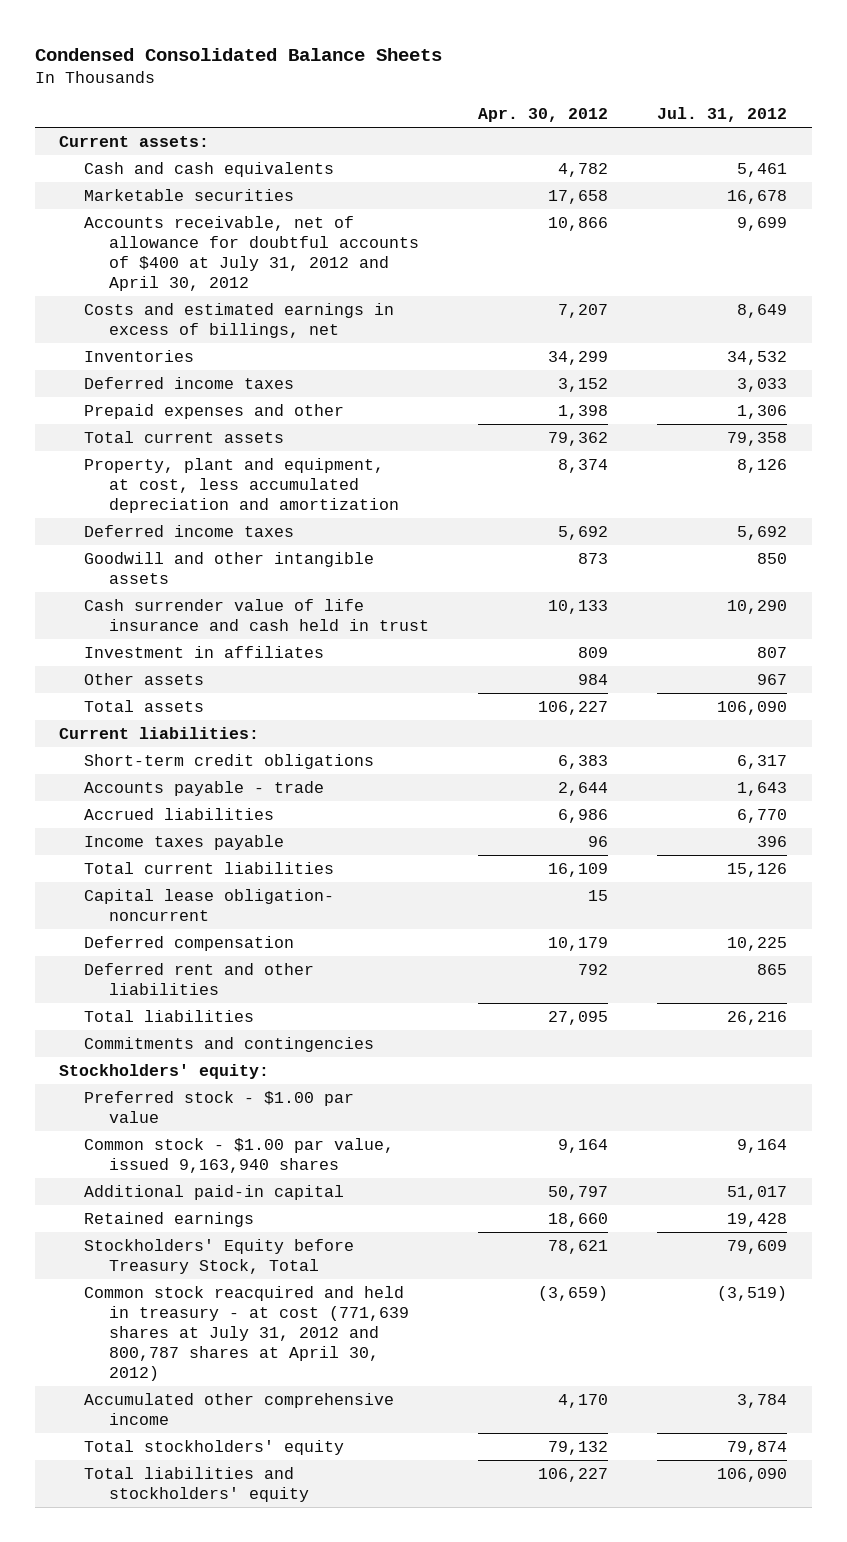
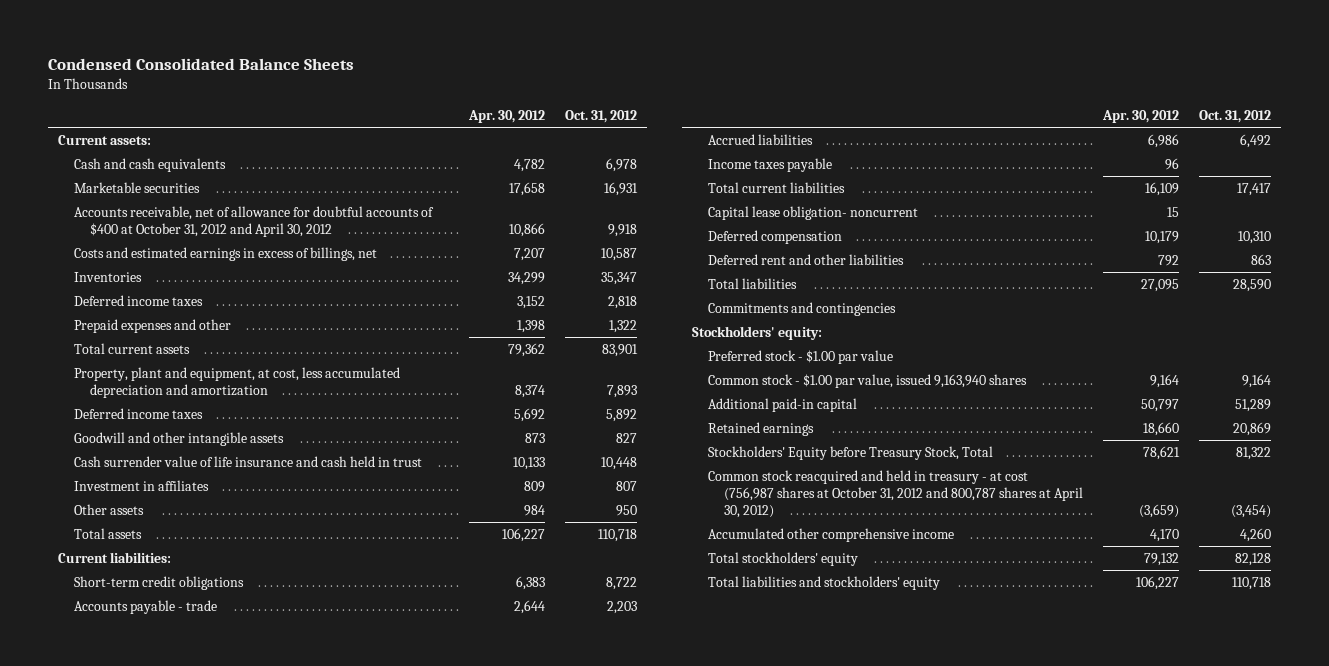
- | Apr. 30, 2012 | Jul. 31, 2012
+ | Apr. 30, 2012 | Oct. 31, 2012
- Accounts receivable, net of allowance for doubtful accounts of $400 at July 31, 2012 and April 30, 2012 | 10,866 | 9,699
+ Accounts receivable, net of allowance for doubtful accounts of $400 at October 31, 2012 and April 30, 2012 | 10,866 | 9,918
- Common stock reacquired and held in treasury - at cost (771,639 shares at July 31, 2012 and 800,787 shares at April 30, 2012) | (3,659) | (3,519)
+ Common stock reacquired and held in treasury - at cost (756,987 shares at October 31, 2012 and 800,787 shares at April 30, 2012) | (3,659) | (3,454)

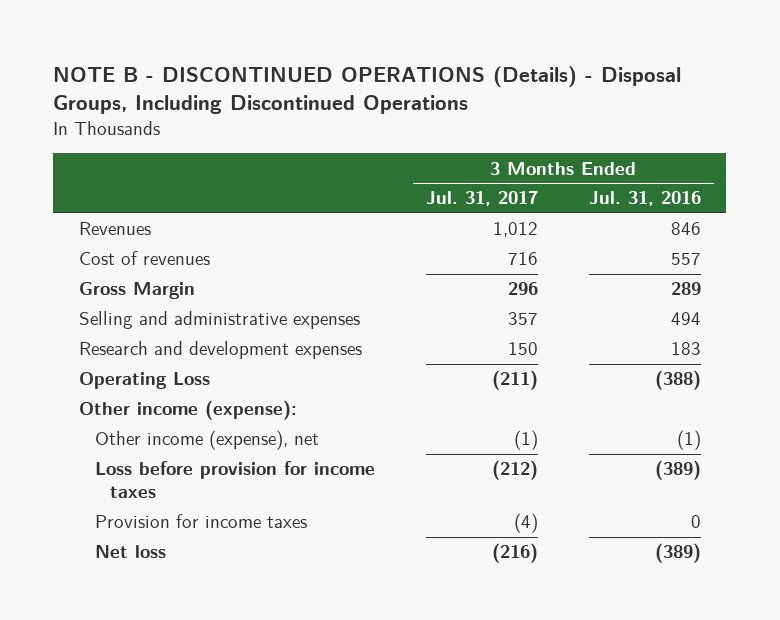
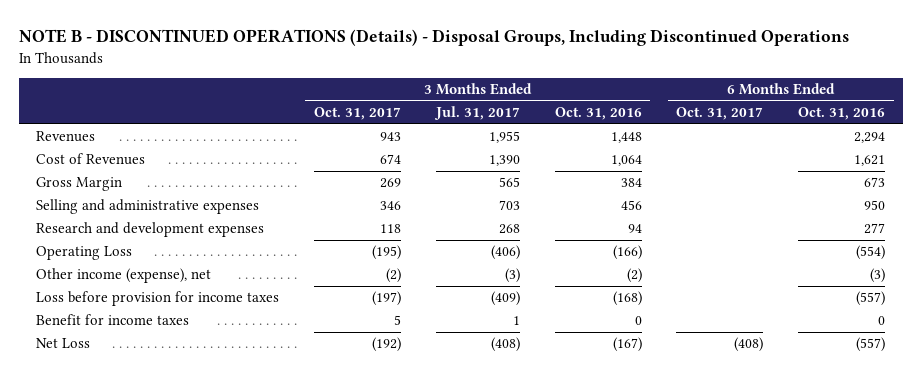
- | 3 Months Ended Jul. 31, 2017 | 3 Months Ended Jul. 31, 2016
+ | 3 Months Ended Oct. 31, 2017 | 3 Months Ended Jul. 31, 2017 | 3 Months Ended Oct. 31, 2016 | 6 Months Ended Oct. 31, 2017 | 6 Months Ended Oct. 31, 2016
- Revenues | 1,012 | 846
- Cost of revenues | 716 | 557
- Gross Margin | 296 | 289
- Selling and administrative expenses | 357 | 494
- Research and development expenses | 150 | 183
- Operating Loss | (211) | (388)
- Other income (expense):
- Other income (expense), net | (1) | (1)
- Loss before provision for income taxes | (212) | (389)
- Provision for income taxes | (4) | 0
- Net loss | (216) | (389)
+ Revenues | 943 | 1,955 | 1,448 | | 2,294
+ Cost of Revenues | 674 | 1,390 | 1,064 | | 1,621
+ Gross Margin | 269 | 565 | 384 | | 673
+ Selling and administrative expenses | 346 | 703 | 456 | | 950
+ Research and development expenses | 118 | 268 | 94 | | 277
+ Operating Loss | (195) | (406) | (166) | | (554)
+ Other income (expense), net | (2) | (3) | (2) | | (3)
+ Loss before provision for income taxes | (197) | (409) | (168) | | (557)
+ Benefit for income taxes | 5 | 1 | 0 | | 0
+ Net Loss | (192) | (408) | (167) | (408) | (557)

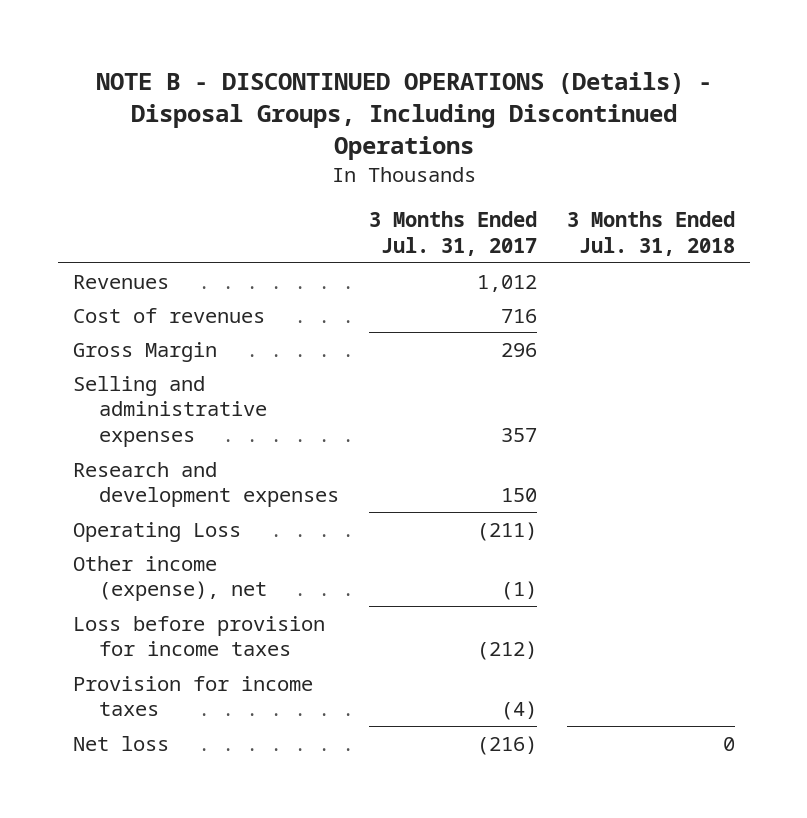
- | 3 Months Ended Oct. 31, 2017 | 3 Months Ended Jul. 31, 2017 | 3 Months Ended Oct. 31, 2016 | 6 Months Ended Oct. 31, 2017 | 6 Months Ended Oct. 31, 2016
+ | 3 Months Ended Jul. 31, 2017 | 3 Months Ended Jul. 31, 2018
- Revenues | 943 | 1,955 | 1,448 | | 2,294
- Cost of Revenues | 674 | 1,390 | 1,064 | | 1,621
- Gross Margin | 269 | 565 | 384 | | 673
- Selling and administrative expenses | 346 | 703 | 456 | | 950
- Research and development expenses | 118 | 268 | 94 | | 277
- Operating Loss | (195) | (406) | (166) | | (554)
- Other income (expense), net | (2) | (3) | (2) | | (3)
- Loss before provision for income taxes | (197) | (409) | (168) | | (557)
- Benefit for income taxes | 5 | 1 | 0 | | 0
- Net Loss | (192) | (408) | (167) | (408) | (557)
+ Revenues | 1,012 |
+ Cost of revenues | 716 |
+ Gross Margin | 296 |
+ Selling and administrative expenses | 357 |
+ Research and development expenses | 150 |
+ Operating Loss | (211) |
+ Other income (expense), net | (1) |
+ Loss before provision for income taxes | (212) |
+ Provision for income taxes | (4) |
+ Net loss | (216) | 0

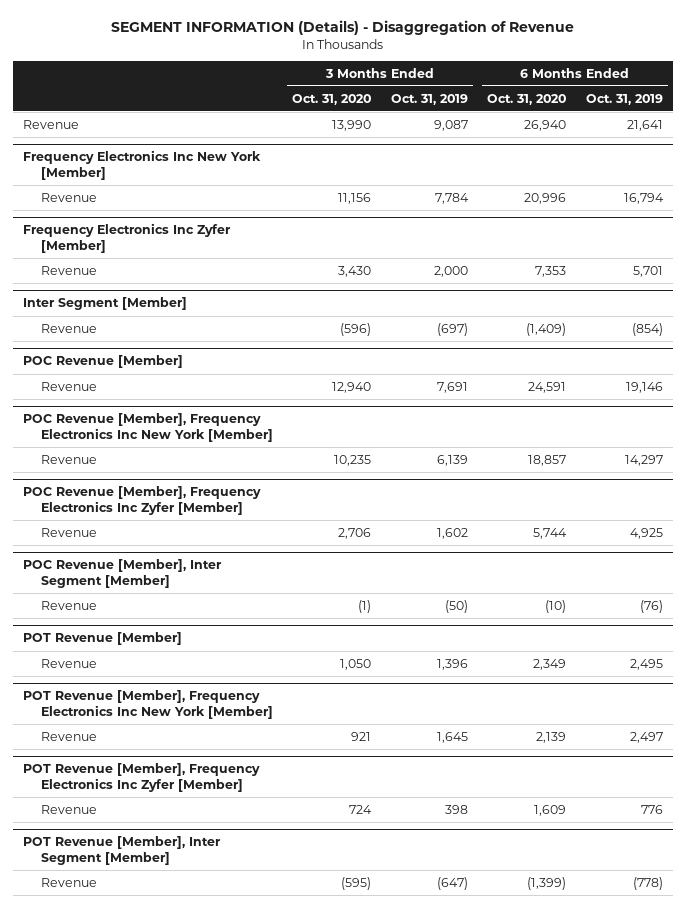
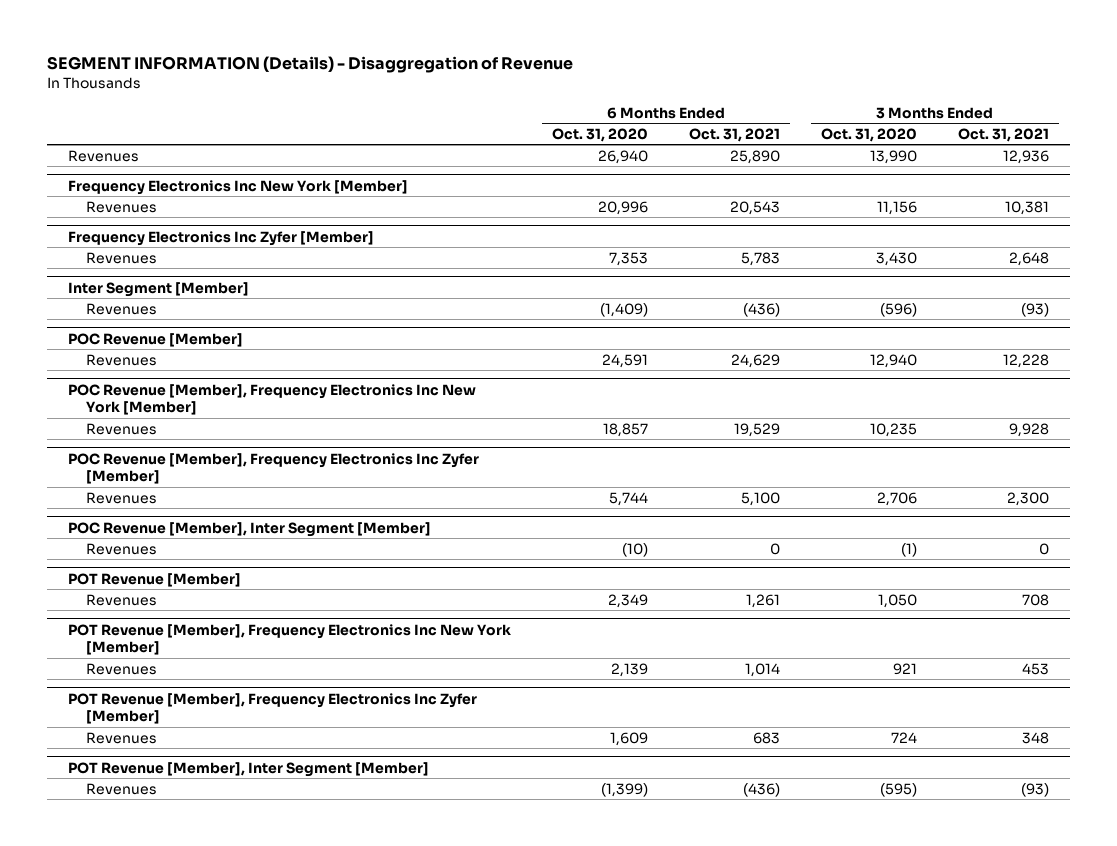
- | 3 Months Ended Oct. 31, 2020 | 3 Months Ended Oct. 31, 2019 | 6 Months Ended Oct. 31, 2020 | 6 Months Ended Oct. 31, 2019
+ | 6 Months Ended Oct. 31, 2020 | 6 Months Ended Oct. 31, 2021 | 3 Months Ended Oct. 31, 2020 | 3 Months Ended Oct. 31, 2021
- Revenue | 13,990 | 9,087 | 26,940 | 21,641
+ Revenues | 26,940 | 25,890 | 13,990 | 12,936
@ Frequency Electronics Inc New York [Member]
- Revenue | 11,156 | 7,784 | 20,996 | 16,794
+ Revenues | 20,996 | 20,543 | 11,156 | 10,381
@ Frequency Electronics Inc Zyfer [Member]
- Revenue | 3,430 | 2,000 | 7,353 | 5,701
+ Revenues | 7,353 | 5,783 | 3,430 | 2,648
@ Inter Segment [Member]
- Revenue | (596) | (697) | (1,409) | (854)
+ Revenues | (1,409) | (436) | (596) | (93)
@ POC Revenue [Member]
- Revenue | 12,940 | 7,691 | 24,591 | 19,146
+ Revenues | 24,591 | 24,629 | 12,940 | 12,228
@ POC Revenue [Member], Frequency Electronics Inc New York [Member]
- Revenue | 10,235 | 6,139 | 18,857 | 14,297
+ Revenues | 18,857 | 19,529 | 10,235 | 9,928
@ POC Revenue [Member], Frequency Electronics Inc Zyfer [Member]
- Revenue | 2,706 | 1,602 | 5,744 | 4,925
+ Revenues | 5,744 | 5,100 | 2,706 | 2,300
@ POC Revenue [Member], Inter Segment [Member]
- Revenue | (1) | (50) | (10) | (76)
+ Revenues | (10) | 0 | (1) | 0
@ POT Revenue [Member]
- Revenue | 1,050 | 1,396 | 2,349 | 2,495
+ Revenues | 2,349 | 1,261 | 1,050 | 708
@ POT Revenue [Member], Frequency Electronics Inc New York [Member]
- Revenue | 921 | 1,645 | 2,139 | 2,497
+ Revenues | 2,139 | 1,014 | 921 | 453
@ POT Revenue [Member], Frequency Electronics Inc Zyfer [Member]
- Revenue | 724 | 398 | 1,609 | 776
+ Revenues | 1,609 | 683 | 724 | 348
@ POT Revenue [Member], Inter Segment [Member]
- Revenue | (595) | (647) | (1,399) | (778)
+ Revenues | (1,399) | (436) | (595) | (93)

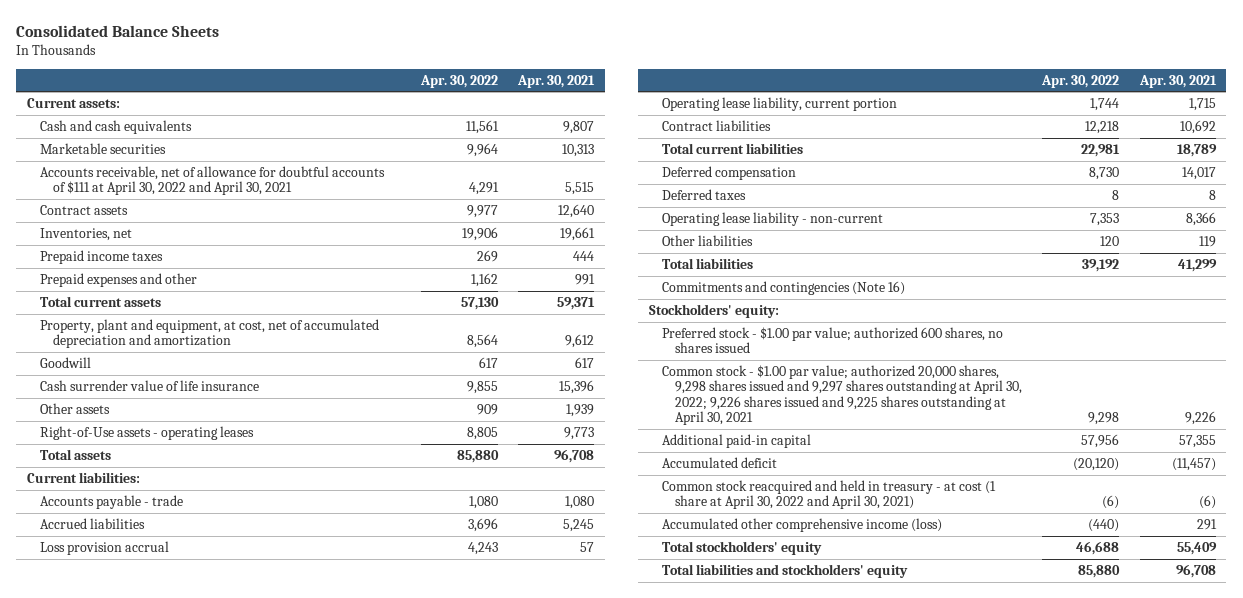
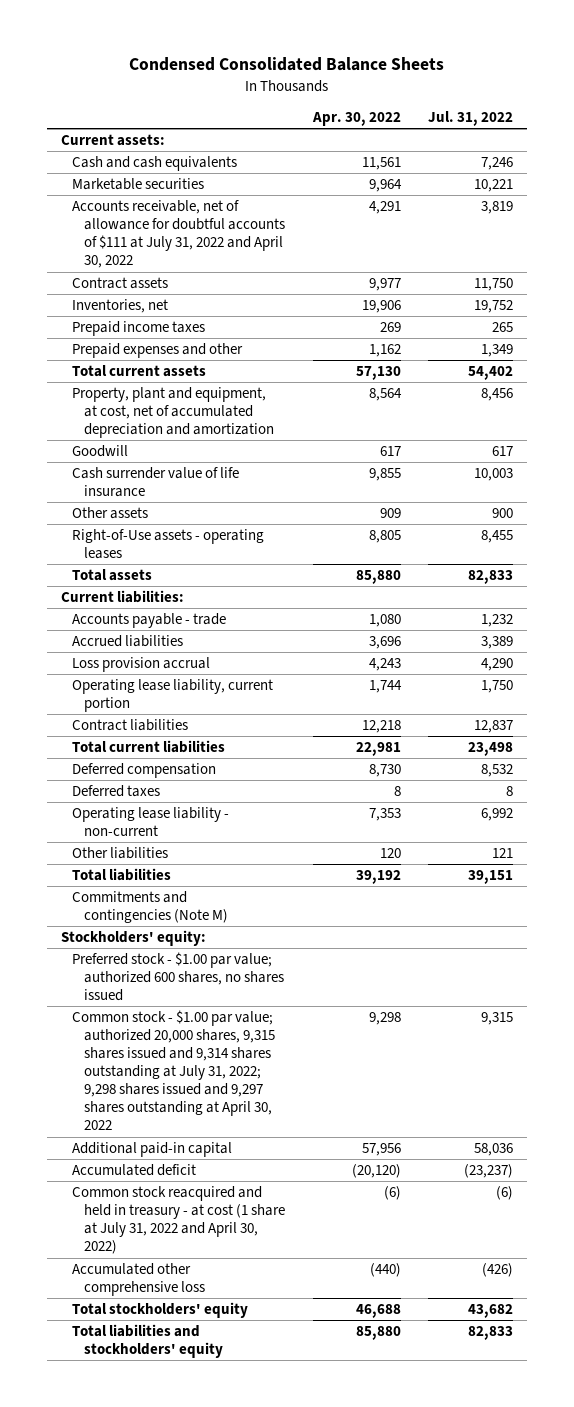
- Consolidated Balance Sheets
+ Condensed Consolidated Balance Sheets
- | Apr. 30, 2022 | Apr. 30, 2021
+ | Apr. 30, 2022 | Jul. 31, 2022
- Accounts receivable, net of allowance for doubtful accounts of $111 at April 30, 2022 and April 30, 2021 | 4,291 | 5,515
+ Accounts receivable, net of allowance for doubtful accounts of $111 at July 31, 2022 and April 30, 2022 | 4,291 | 3,819
- Commitments and contingencies (Note 16)
+ Commitments and contingencies (Note M)
- Common stock - $1.00 par value; authorized 20,000 shares, 9,298 shares issued and 9,297 shares outstanding at April 30, 2022; 9,226 shares issued and 9,225 shares outstanding at April 30, 2021 | 9,298 | 9,226
+ Common stock - $1.00 par value; authorized 20,000 shares, 9,315 shares issued and 9,314 shares outstanding at July 31, 2022; 9,298 shares issued and 9,297 shares outstanding at April 30, 2022 | 9,298 | 9,315
- Common stock reacquired and held in treasury - at cost (1 share at April 30, 2022 and April 30, 2021) | (6) | (6)
- Accumulated other comprehensive income (loss) | (440) | 291
+ Common stock reacquired and held in treasury - at cost (1 share at July 31, 2022 and April 30, 2022) | (6) | (6)
+ Accumulated other comprehensive loss | (440) | (426)

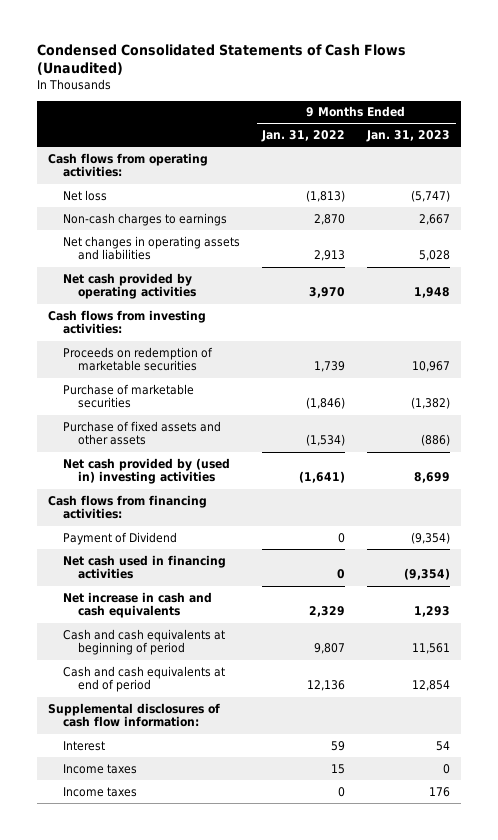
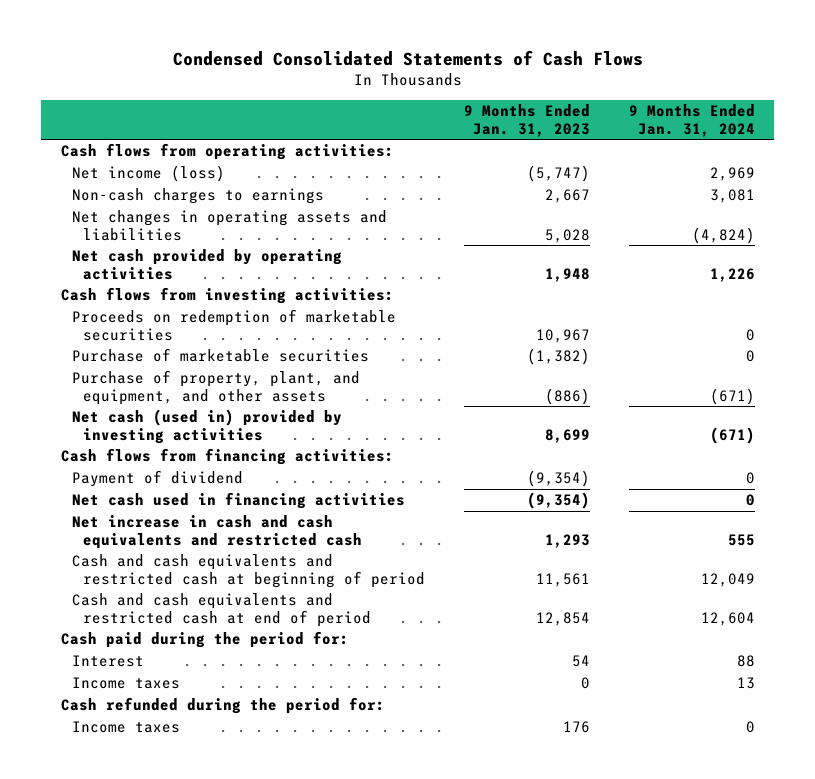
- Condensed Consolidated Statements of Cash Flows (Unaudited)
+ Condensed Consolidated Statements of Cash Flows
- | 9 Months Ended Jan. 31, 2022 | 9 Months Ended Jan. 31, 2023
+ | 9 Months Ended Jan. 31, 2023 | 9 Months Ended Jan. 31, 2024
- Net loss | (1,813) | (5,747)
+ Net income (loss) | (5,747) | 2,969
- Purchase of fixed assets and other assets | (1,534) | (886)
- Net cash provided by (used in) investing activities | (1,641) | 8,699
+ Purchase of property, plant, and equipment, and other assets | (886) | (671)
+ Net cash (used in) provided by investing activities | 8,699 | (671)
- Payment of Dividend | 0 | (9,354)
+ Payment of dividend | (9,354) | 0
- Net increase in cash and cash equivalents | 2,329 | 1,293
- Cash and cash equivalents at beginning of period | 9,807 | 11,561
- Cash and cash equivalents at end of period | 12,136 | 12,854
- Supplemental disclosures of cash flow information:
+ Net increase in cash and cash equivalents and restricted cash | 1,293 | 555
+ Cash and cash equivalents and restricted cash at beginning of period | 11,561 | 12,049
+ Cash and cash equivalents and restricted cash at end of period | 12,854 | 12,604
+ Cash paid during the period for:
+ Cash refunded during the period for:

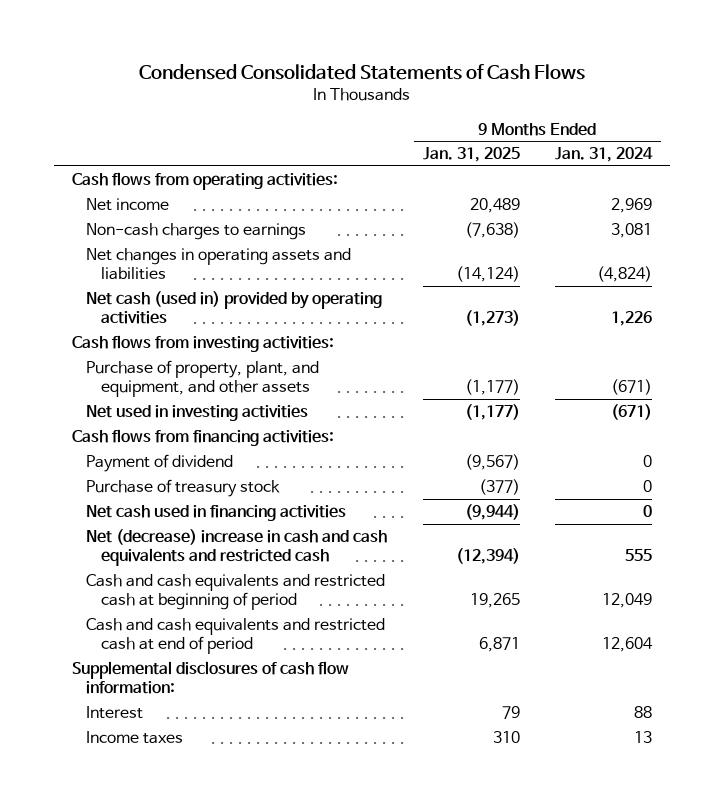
- | 9 Months Ended Jan. 31, 2023 | 9 Months Ended Jan. 31, 2024
+ | 9 Months Ended Jan. 31, 2025 | 9 Months Ended Jan. 31, 2024
- Net income (loss) | (5,747) | 2,969
+ Net income | 20,489 | 2,969
- Net cash provided by operating activities | 1,948 | 1,226
+ Net cash (used in) provided by operating activities | (1,273) | 1,226
- Proceeds on redemption of marketable securities | 10,967 | 0
- Purchase of marketable securities | (1,382) | 0
- Net cash (used in) provided by investing activities | 8,699 | (671)
+ Net used in investing activities | (1,177) | (671)
+ Purchase of treasury stock | (377) | 0
- Net increase in cash and cash equivalents and restricted cash | 1,293 | 555
+ Net (decrease) increase in cash and cash equivalents and restricted cash | (12,394) | 555
- Cash paid during the period for:
+ Supplemental disclosures of cash flow information:
- Cash refunded during the period for:
- Income taxes | 176 | 0

